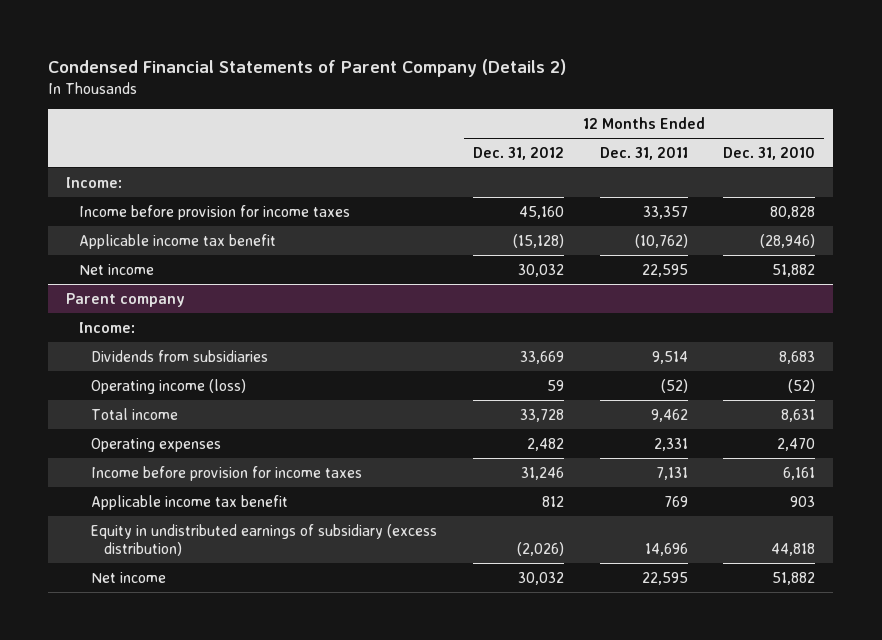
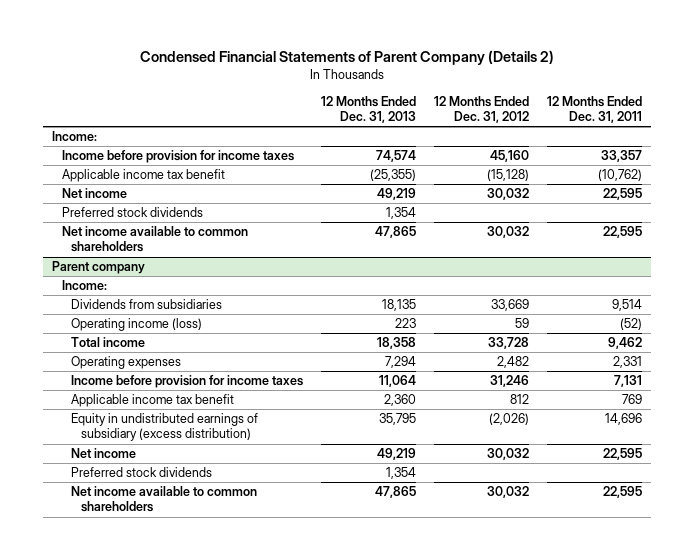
- | 12 Months Ended Dec. 31, 2012 | 12 Months Ended Dec. 31, 2011 | 12 Months Ended Dec. 31, 2010
+ | 12 Months Ended Dec. 31, 2013 | 12 Months Ended Dec. 31, 2012 | 12 Months Ended Dec. 31, 2011
+ Preferred stock dividends | 1,354 | |
+ Net income available to common shareholders | 47,865 | 30,032 | 22,595
@ Parent company
+ Preferred stock dividends | 1,354 | |
+ Net income available to common shareholders | 47,865 | 30,032 | 22,595

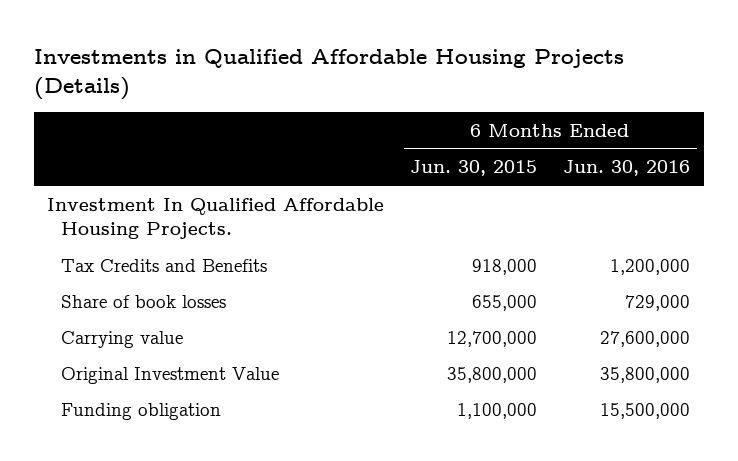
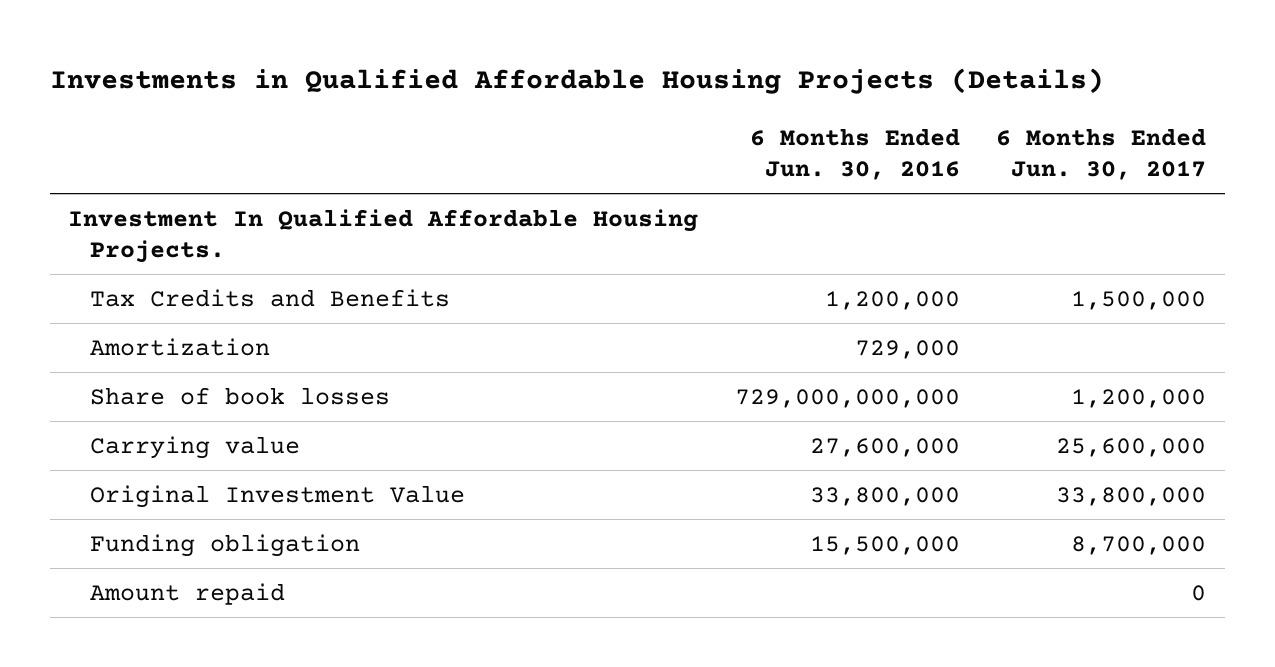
- | 6 Months Ended Jun. 30, 2015 | 6 Months Ended Jun. 30, 2016
+ | 6 Months Ended Jun. 30, 2016 | 6 Months Ended Jun. 30, 2017
- Share of book losses | 655,000 | 729,000
+ Amortization | 729,000 |
+ Share of book losses | 729,000,000,000 | 1,200,000
- Original Investment Value | 35,800,000 | 35,800,000
+ Original Investment Value | 33,800,000 | 33,800,000
+ Amount repaid | | 0

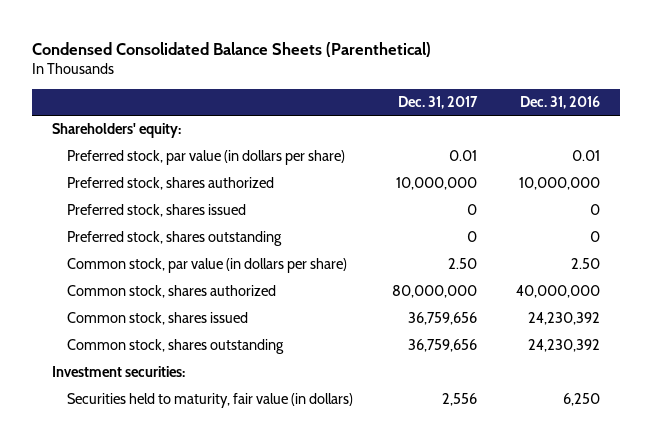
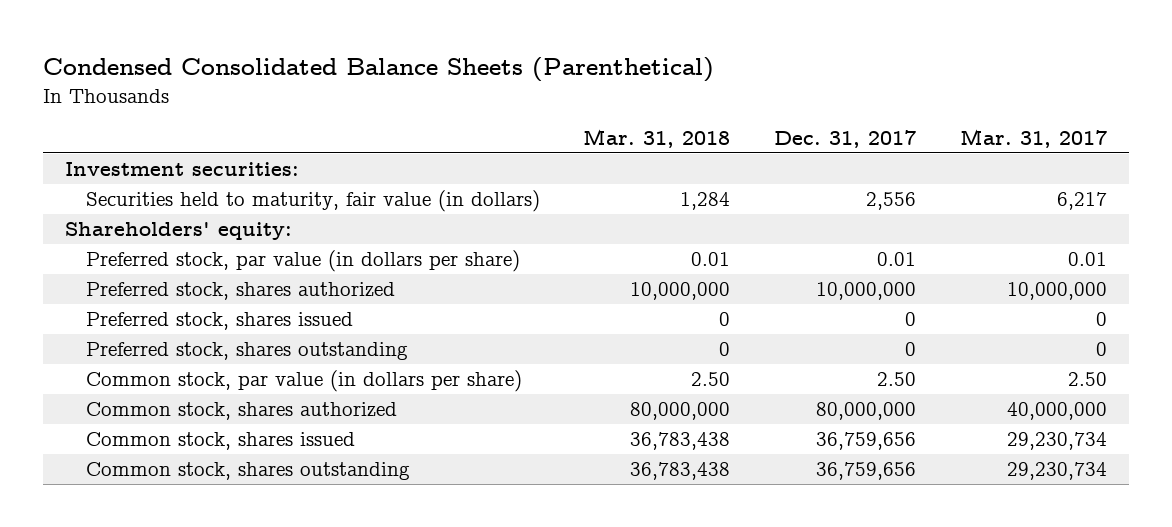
- | Dec. 31, 2017 | Dec. 31, 2016
+ | Mar. 31, 2018 | Dec. 31, 2017 | Mar. 31, 2017
moved up: Investment securities:
moved up: Securities held to maturity, fair value (in dollars) | 1,284 | 2,556 | 6,217

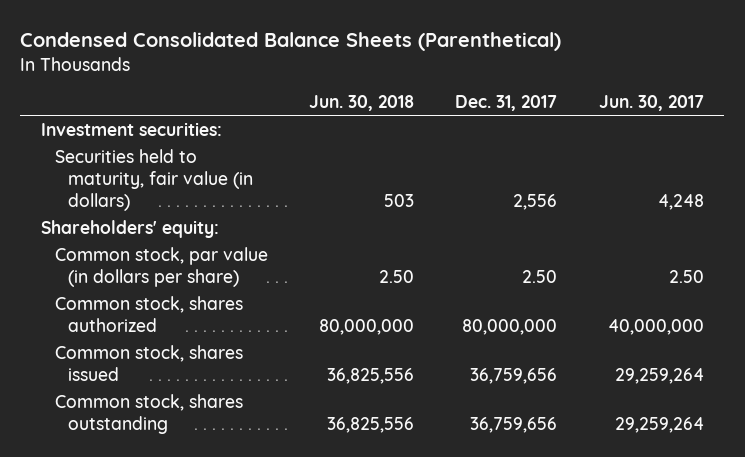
- | Mar. 31, 2018 | Dec. 31, 2017 | Mar. 31, 2017
+ | Jun. 30, 2018 | Dec. 31, 2017 | Jun. 30, 2017
- Preferred stock, par value (in dollars per share) | 0.01 | 0.01 | 0.01
- Preferred stock, shares authorized | 10,000,000 | 10,000,000 | 10,000,000
- Preferred stock, shares issued | 0 | 0 | 0
- Preferred stock, shares outstanding | 0 | 0 | 0

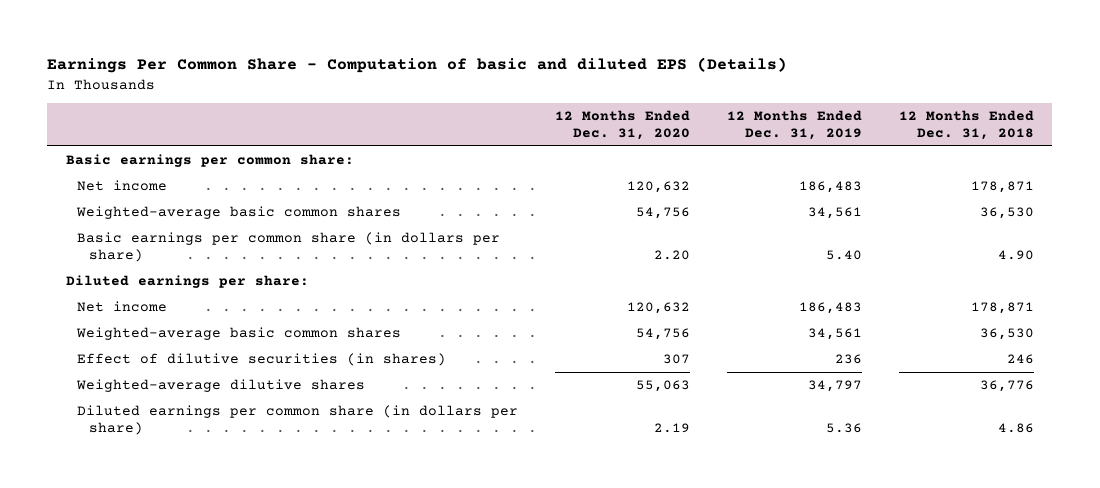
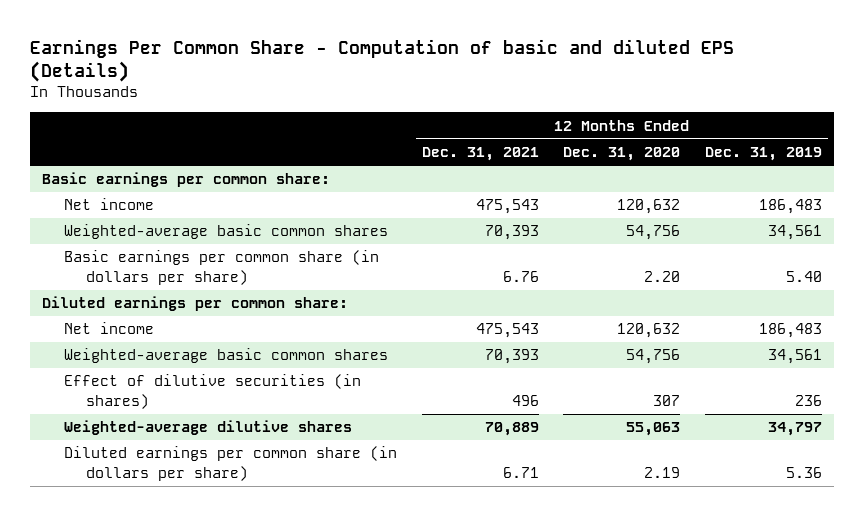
- | 12 Months Ended Dec. 31, 2020 | 12 Months Ended Dec. 31, 2019 | 12 Months Ended Dec. 31, 2018
+ | 12 Months Ended Dec. 31, 2021 | 12 Months Ended Dec. 31, 2020 | 12 Months Ended Dec. 31, 2019
- Diluted earnings per share:
+ Diluted earnings per common share:

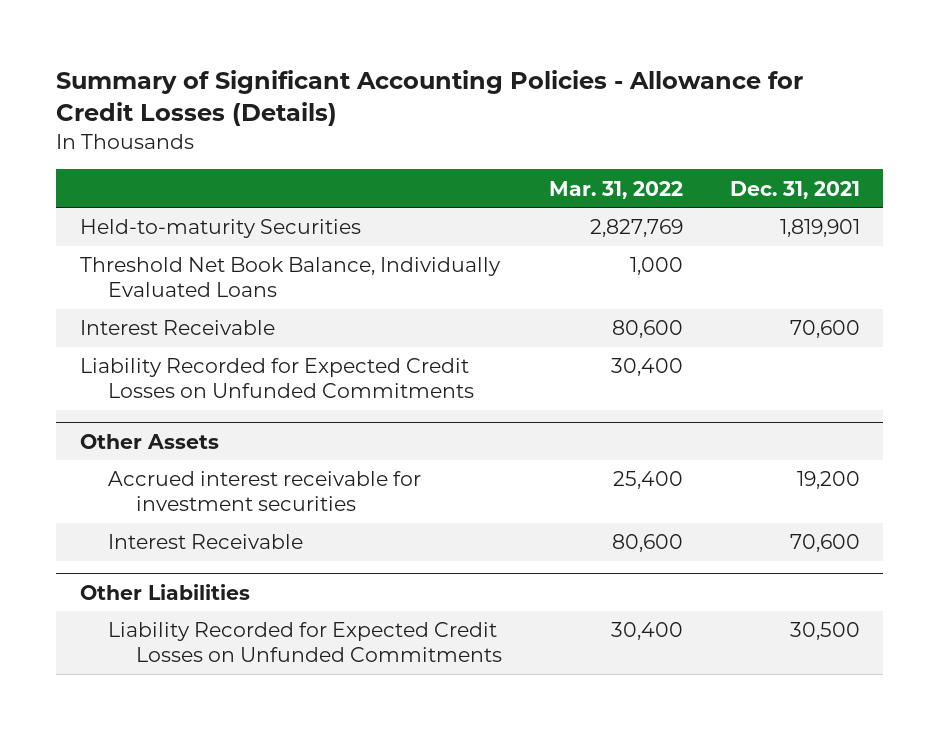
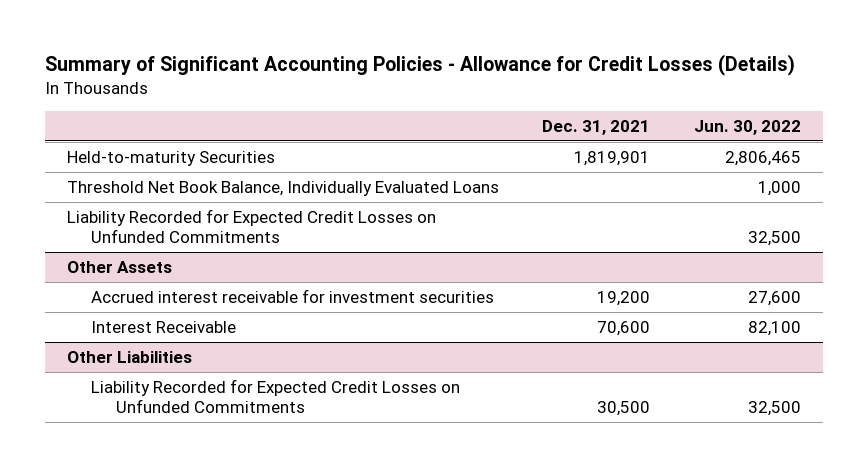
- | Mar. 31, 2022 | Dec. 31, 2021
+ | Dec. 31, 2021 | Jun. 30, 2022
- Interest Receivable | 80,600 | 70,600

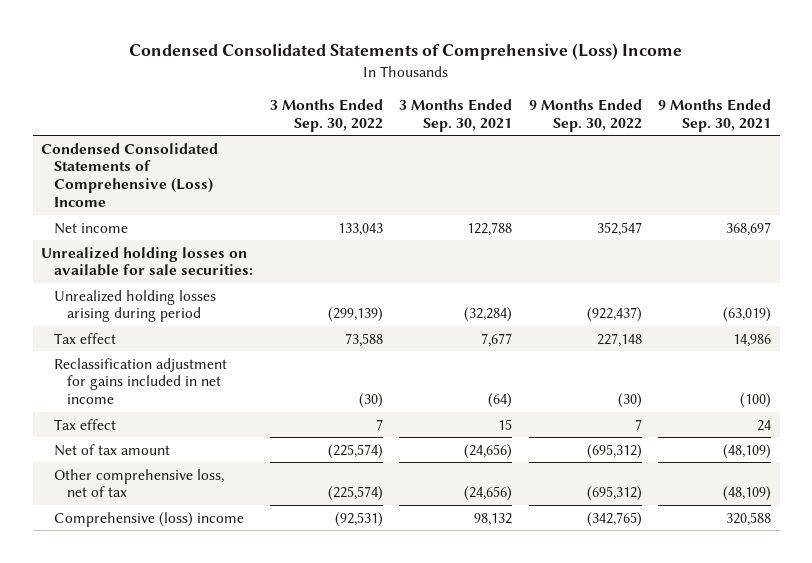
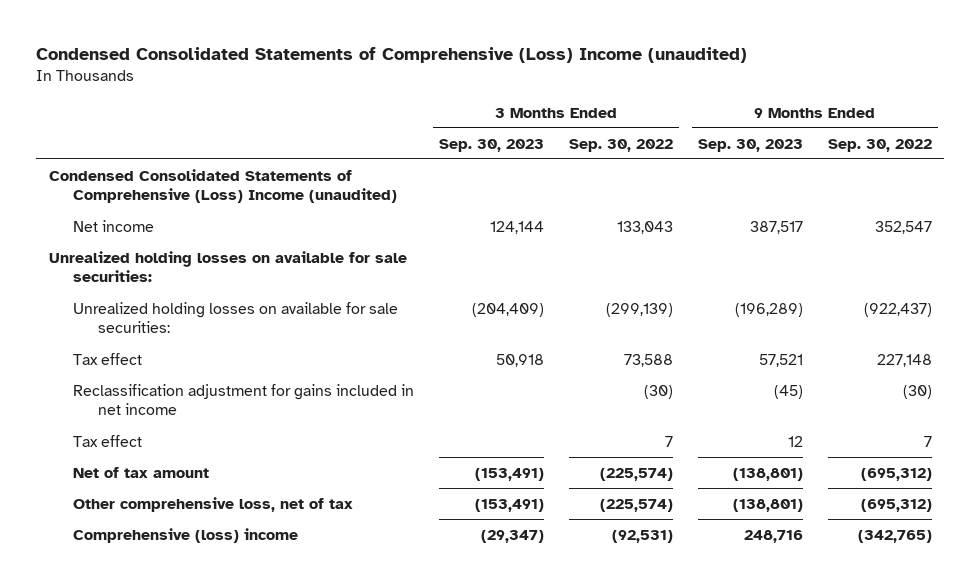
- Condensed Consolidated Statements of Comprehensive (Loss) Income
+ Condensed Consolidated Statements of Comprehensive (Loss) Income (unaudited)
- | 3 Months Ended Sep. 30, 2022 | 3 Months Ended Sep. 30, 2021 | 9 Months Ended Sep. 30, 2022 | 9 Months Ended Sep. 30, 2021
+ | 3 Months Ended Sep. 30, 2023 | 3 Months Ended Sep. 30, 2022 | 9 Months Ended Sep. 30, 2023 | 9 Months Ended Sep. 30, 2022
- Condensed Consolidated Statements of Comprehensive (Loss) Income
+ Condensed Consolidated Statements of Comprehensive (Loss) Income (unaudited)
- Unrealized holding losses arising during period | (299,139) | (32,284) | (922,437) | (63,019)
+ Unrealized holding losses on available for sale securities: | (204,409) | (299,139) | (196,289) | (922,437)

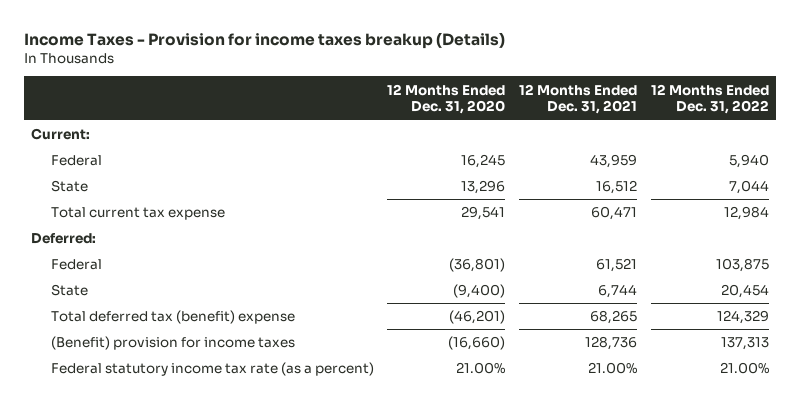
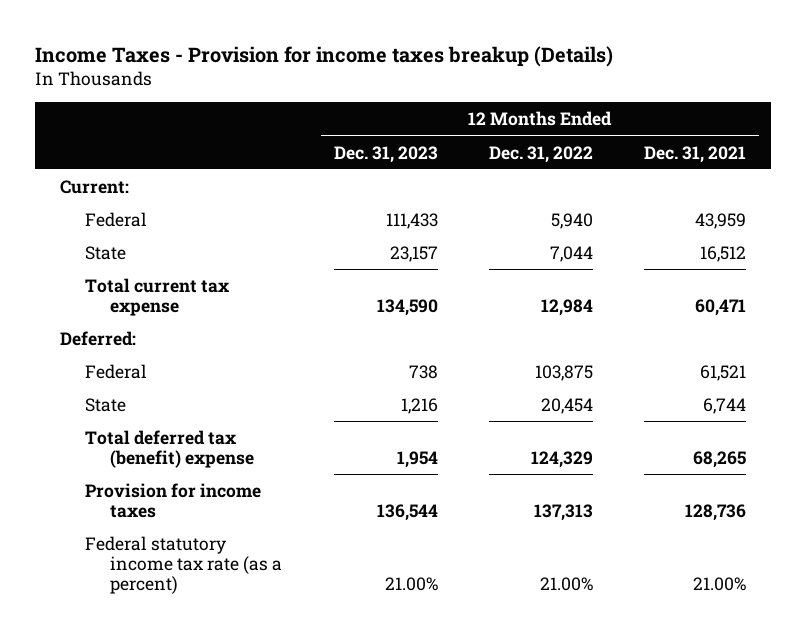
- | 12 Months Ended Dec. 31, 2020 | 12 Months Ended Dec. 31, 2021 | 12 Months Ended Dec. 31, 2022
+ | 12 Months Ended Dec. 31, 2023 | 12 Months Ended Dec. 31, 2022 | 12 Months Ended Dec. 31, 2021
- (Benefit) provision for income taxes | (16,660) | 128,736 | 137,313
+ Provision for income taxes | 136,544 | 137,313 | 128,736

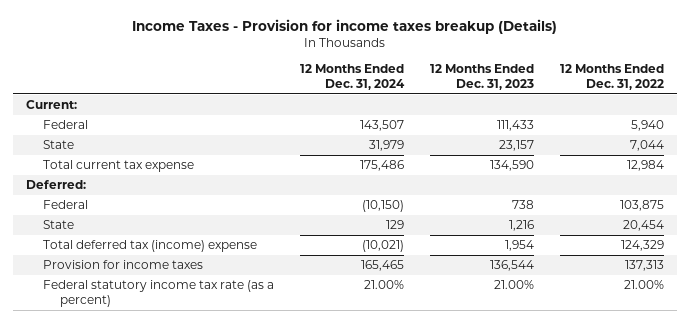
- | 12 Months Ended Dec. 31, 2023 | 12 Months Ended Dec. 31, 2022 | 12 Months Ended Dec. 31, 2021
+ | 12 Months Ended Dec. 31, 2024 | 12 Months Ended Dec. 31, 2023 | 12 Months Ended Dec. 31, 2022
- Total deferred tax (benefit) expense | 1,954 | 124,329 | 68,265
+ Total deferred tax (income) expense | (10,021) | 1,954 | 124,329

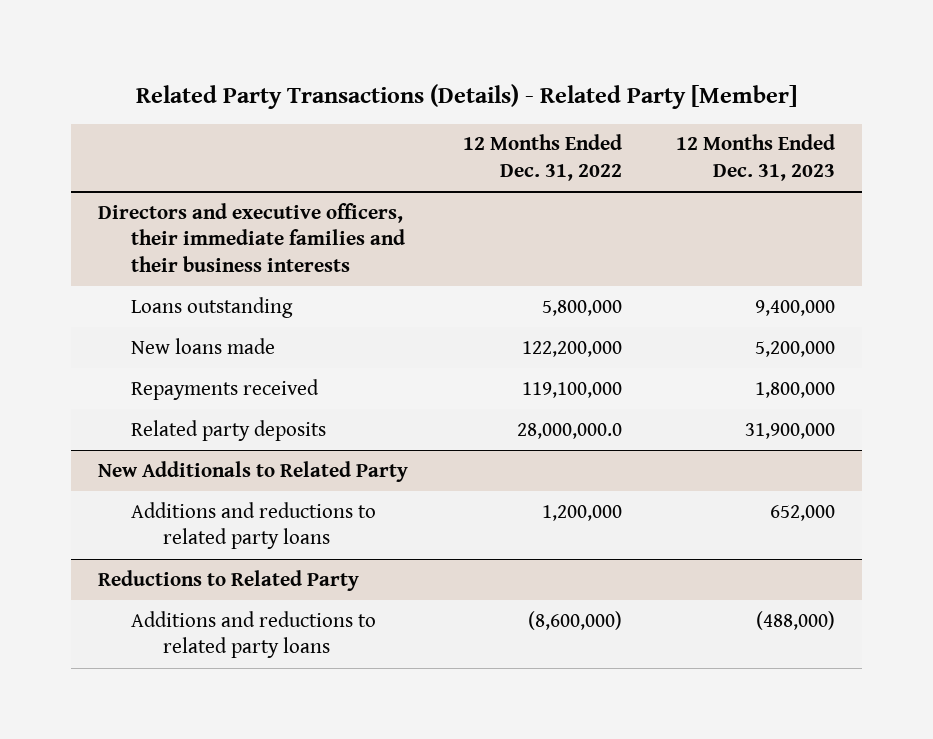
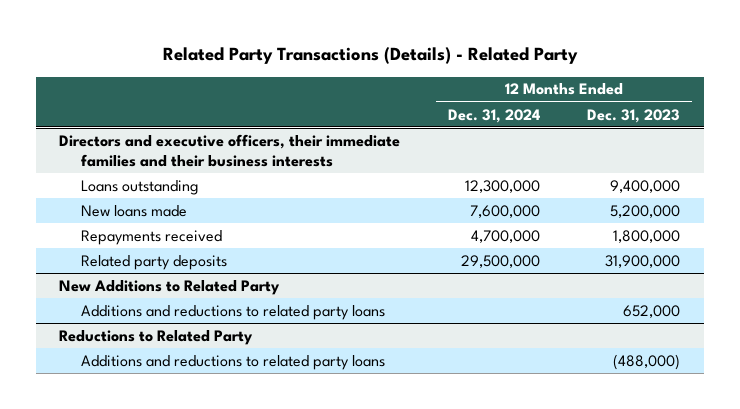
- Related Party Transactions (Details) - Related Party [Member]
+ Related Party Transactions (Details) - Related Party
- | 12 Months Ended Dec. 31, 2022 | 12 Months Ended Dec. 31, 2023
+ | 12 Months Ended Dec. 31, 2024 | 12 Months Ended Dec. 31, 2023
- New Additionals to Related Party
+ New Additions to Related Party

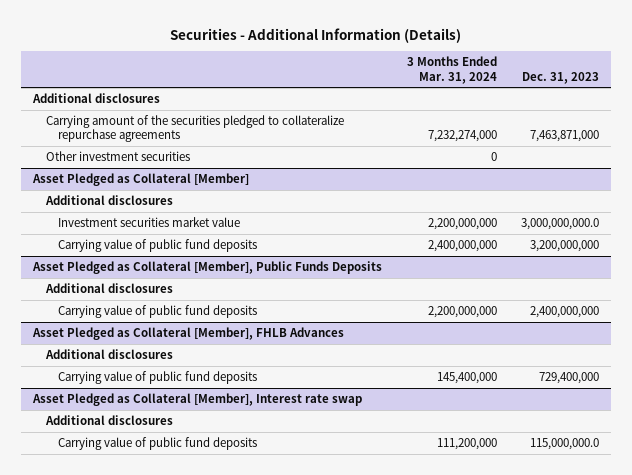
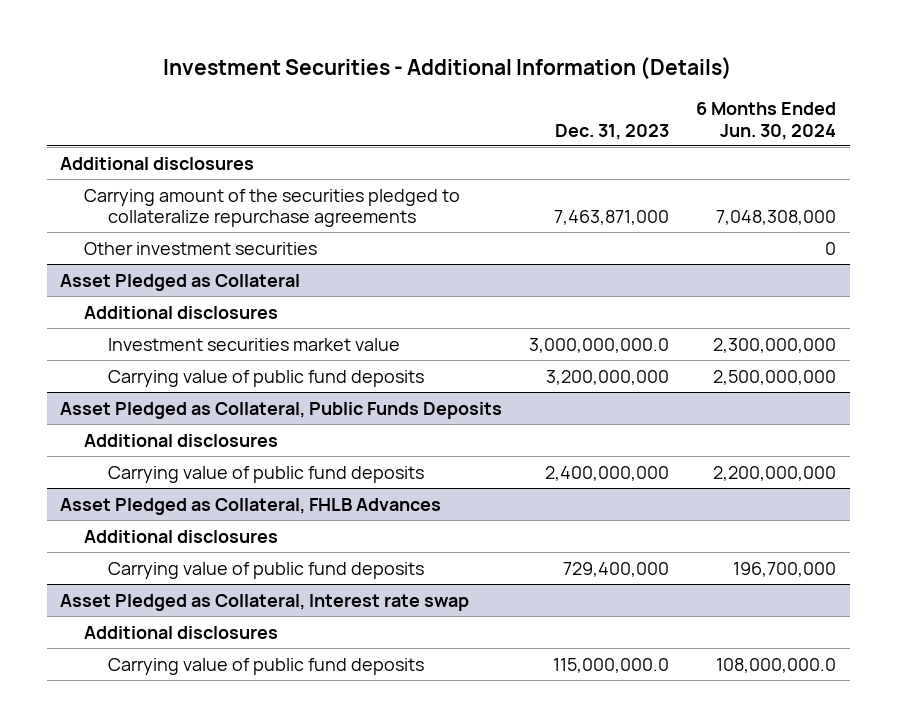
- Securities - Additional Information (Details)
+ Investment Securities - Additional Information (Details)
- | 3 Months Ended Mar. 31, 2024 | Dec. 31, 2023
+ | Dec. 31, 2023 | 6 Months Ended Jun. 30, 2024
- Asset Pledged as Collateral [Member]
+ Asset Pledged as Collateral
- Asset Pledged as Collateral [Member], Public Funds Deposits
+ Asset Pledged as Collateral, Public Funds Deposits
- Asset Pledged as Collateral [Member], FHLB Advances
+ Asset Pledged as Collateral, FHLB Advances
- Asset Pledged as Collateral [Member], Interest rate swap
+ Asset Pledged as Collateral, Interest rate swap

